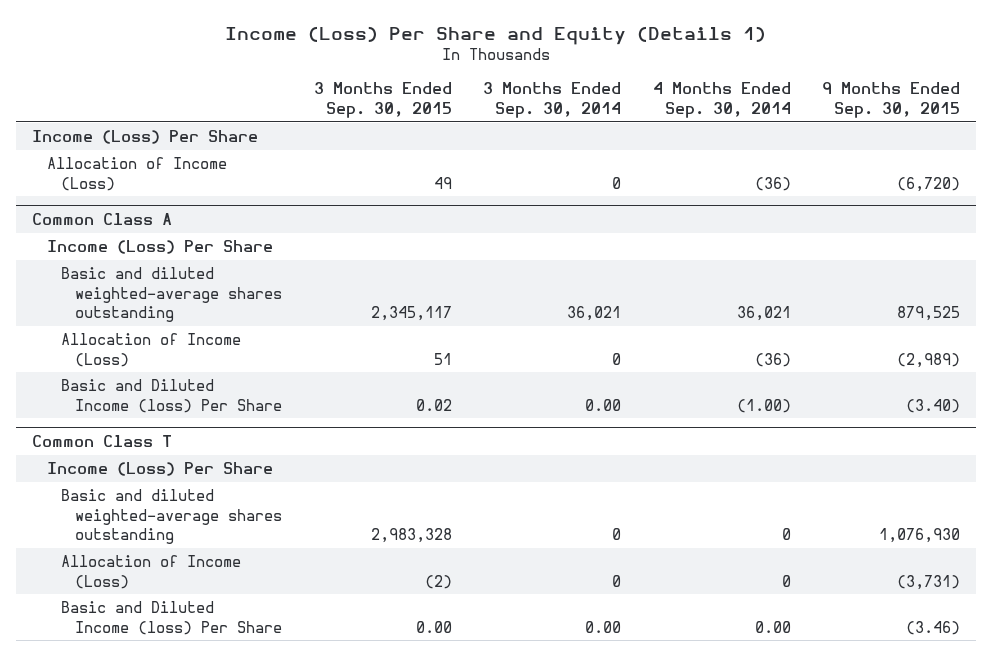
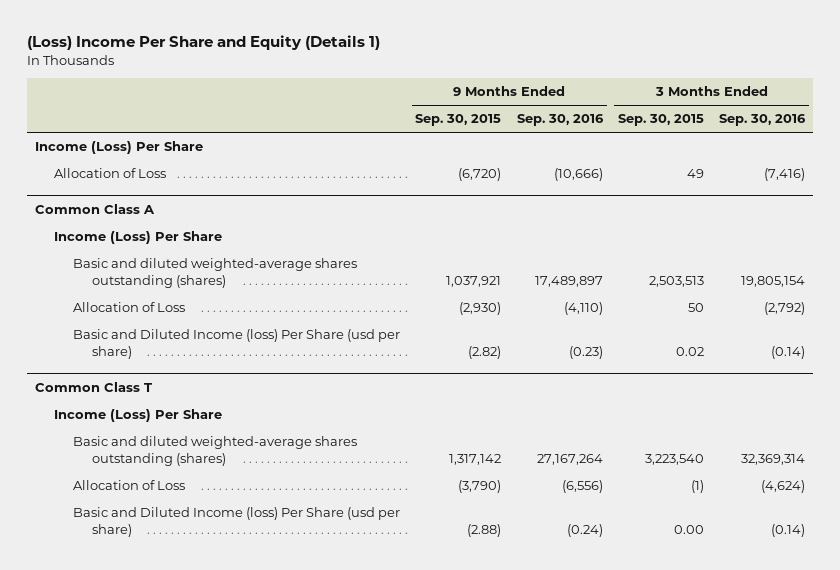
- Income (Loss) Per Share and Equity (Details 1)
+ (Loss) Income Per Share and Equity (Details 1)
- | 3 Months Ended Sep. 30, 2015 | 3 Months Ended Sep. 30, 2014 | 4 Months Ended Sep. 30, 2014 | 9 Months Ended Sep. 30, 2015
+ | 9 Months Ended Sep. 30, 2015 | 9 Months Ended Sep. 30, 2016 | 3 Months Ended Sep. 30, 2015 | 3 Months Ended Sep. 30, 2016
- Allocation of Income (Loss) | 49 | 0 | (36) | (6,720)
+ Allocation of Loss | (6,720) | (10,666) | 49 | (7,416)
@ Common Class A
- Basic and diluted weighted-average shares outstanding | 2,345,117 | 36,021 | 36,021 | 879,525
- Allocation of Income (Loss) | 51 | 0 | (36) | (2,989)
- Basic and Diluted Income (loss) Per Share | 0.02 | 0.00 | (1.00) | (3.40)
+ Basic and diluted weighted-average shares outstanding (shares) | 1,037,921 | 17,489,897 | 2,503,513 | 19,805,154
+ Allocation of Loss | (2,930) | (4,110) | 50 | (2,792)
+ Basic and Diluted Income (loss) Per Share (usd per share) | (2.82) | (0.23) | 0.02 | (0.14)
@ Common Class T
- Basic and diluted weighted-average shares outstanding | 2,983,328 | 0 | 0 | 1,076,930
- Allocation of Income (Loss) | (2) | 0 | 0 | (3,731)
- Basic and Diluted Income (loss) Per Share | 0.00 | 0.00 | 0.00 | (3.46)
+ Basic and diluted weighted-average shares outstanding (shares) | 1,317,142 | 27,167,264 | 3,223,540 | 32,369,314
+ Allocation of Loss | (3,790) | (6,556) | (1) | (4,624)
+ Basic and Diluted Income (loss) Per Share (usd per share) | (2.88) | (0.24) | 0.00 | (0.14)

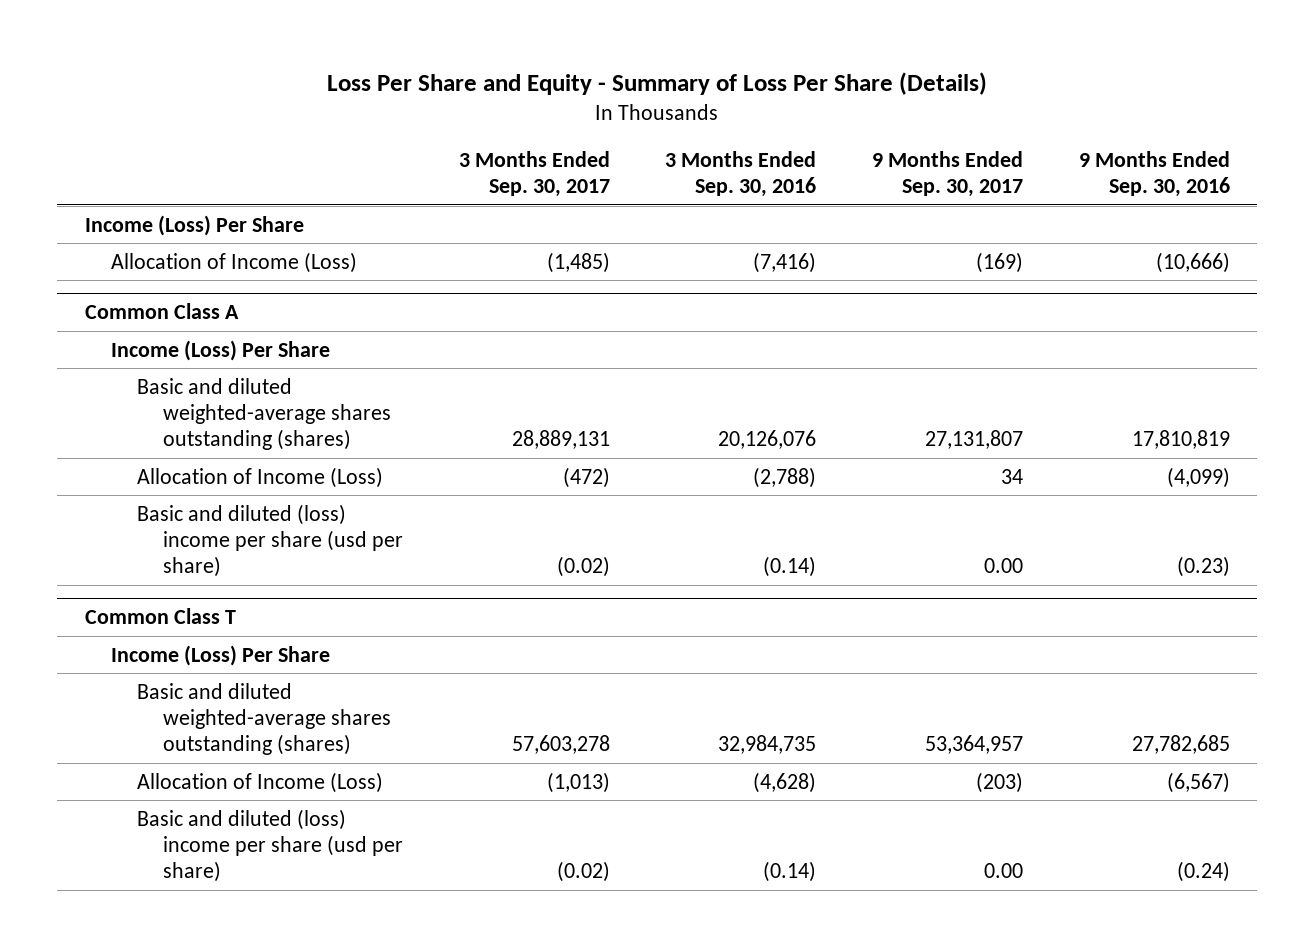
- (Loss) Income Per Share and Equity (Details 1)
+ Loss Per Share and Equity - Summary of Loss Per Share (Details)
- | 9 Months Ended Sep. 30, 2015 | 9 Months Ended Sep. 30, 2016 | 3 Months Ended Sep. 30, 2015 | 3 Months Ended Sep. 30, 2016
+ | 3 Months Ended Sep. 30, 2017 | 3 Months Ended Sep. 30, 2016 | 9 Months Ended Sep. 30, 2017 | 9 Months Ended Sep. 30, 2016
- Allocation of Loss | (6,720) | (10,666) | 49 | (7,416)
+ Allocation of Income (Loss) | (1,485) | (7,416) | (169) | (10,666)
@ Common Class A
- Basic and diluted weighted-average shares outstanding (shares) | 1,037,921 | 17,489,897 | 2,503,513 | 19,805,154
- Allocation of Loss | (2,930) | (4,110) | 50 | (2,792)
- Basic and Diluted Income (loss) Per Share (usd per share) | (2.82) | (0.23) | 0.02 | (0.14)
+ Basic and diluted weighted-average shares outstanding (shares) | 28,889,131 | 20,126,076 | 27,131,807 | 17,810,819
+ Allocation of Income (Loss) | (472) | (2,788) | 34 | (4,099)
+ Basic and diluted (loss) income per share (usd per share) | (0.02) | (0.14) | 0.00 | (0.23)
@ Common Class T
- Basic and diluted weighted-average shares outstanding (shares) | 1,317,142 | 27,167,264 | 3,223,540 | 32,369,314
- Allocation of Loss | (3,790) | (6,556) | (1) | (4,624)
- Basic and Diluted Income (loss) Per Share (usd per share) | (2.88) | (0.24) | 0.00 | (0.14)
+ Basic and diluted weighted-average shares outstanding (shares) | 57,603,278 | 32,984,735 | 53,364,957 | 27,782,685
+ Allocation of Income (Loss) | (1,013) | (4,628) | (203) | (6,567)
+ Basic and diluted (loss) income per share (usd per share) | (0.02) | (0.14) | 0.00 | (0.24)

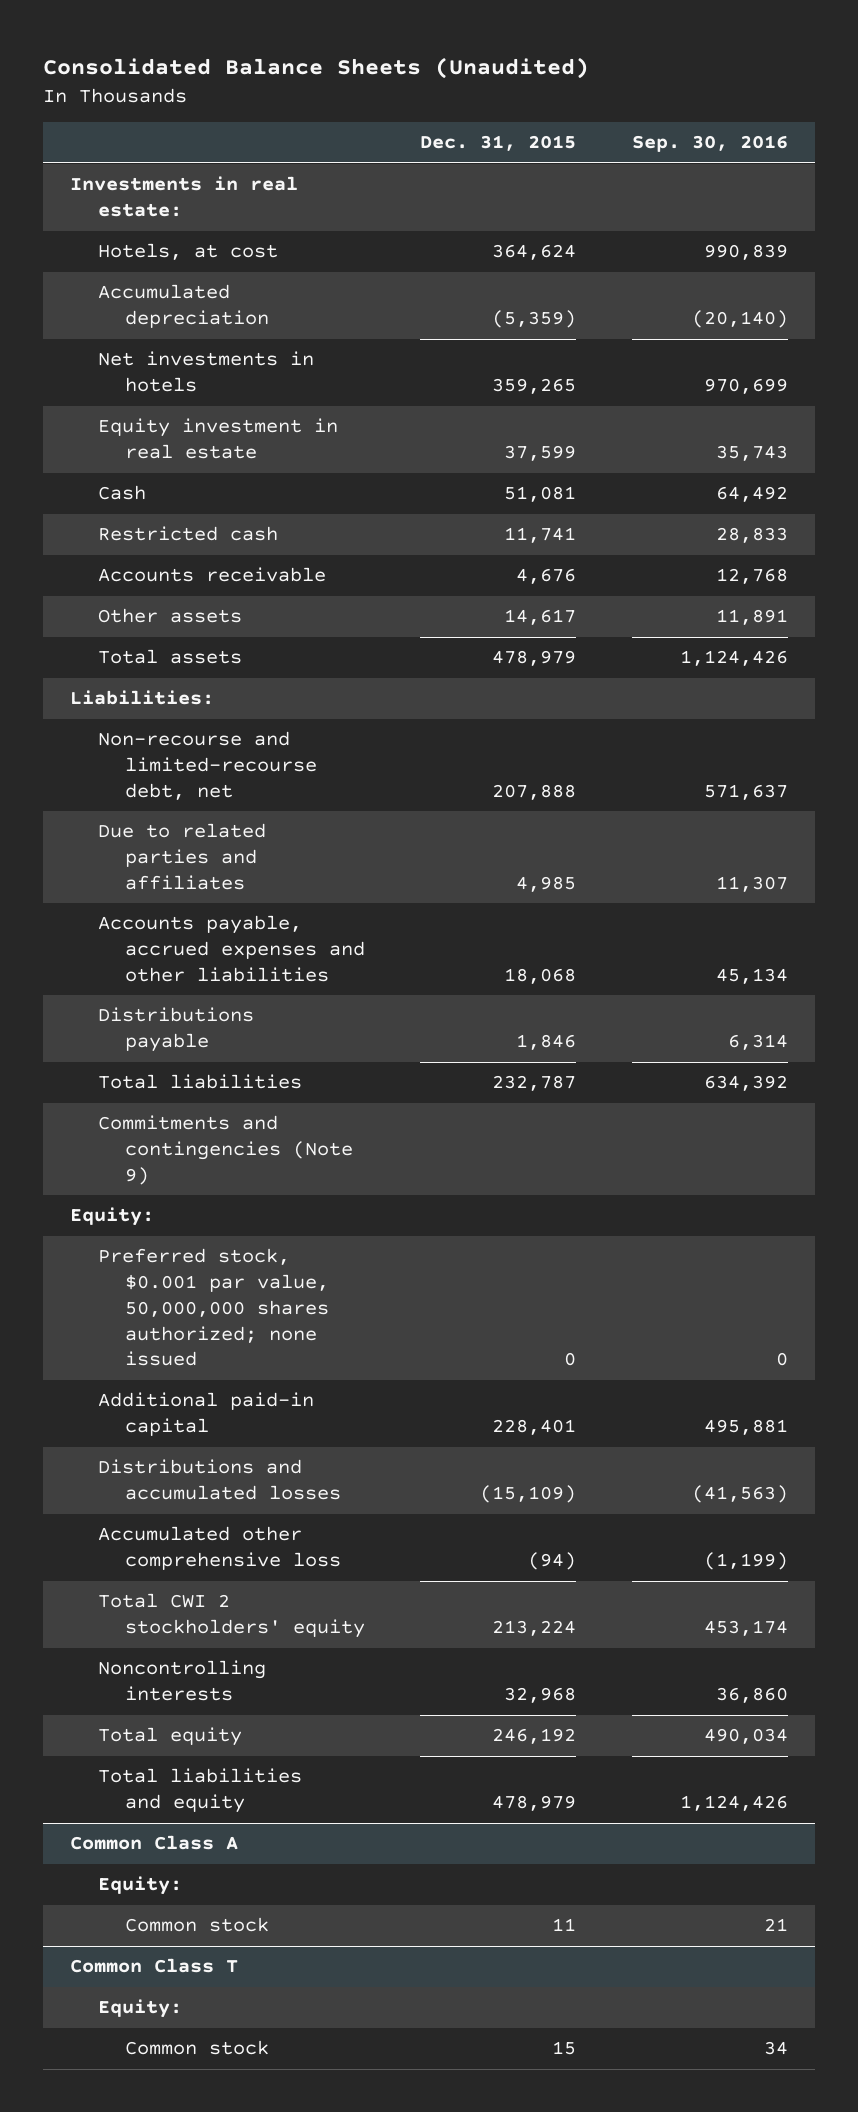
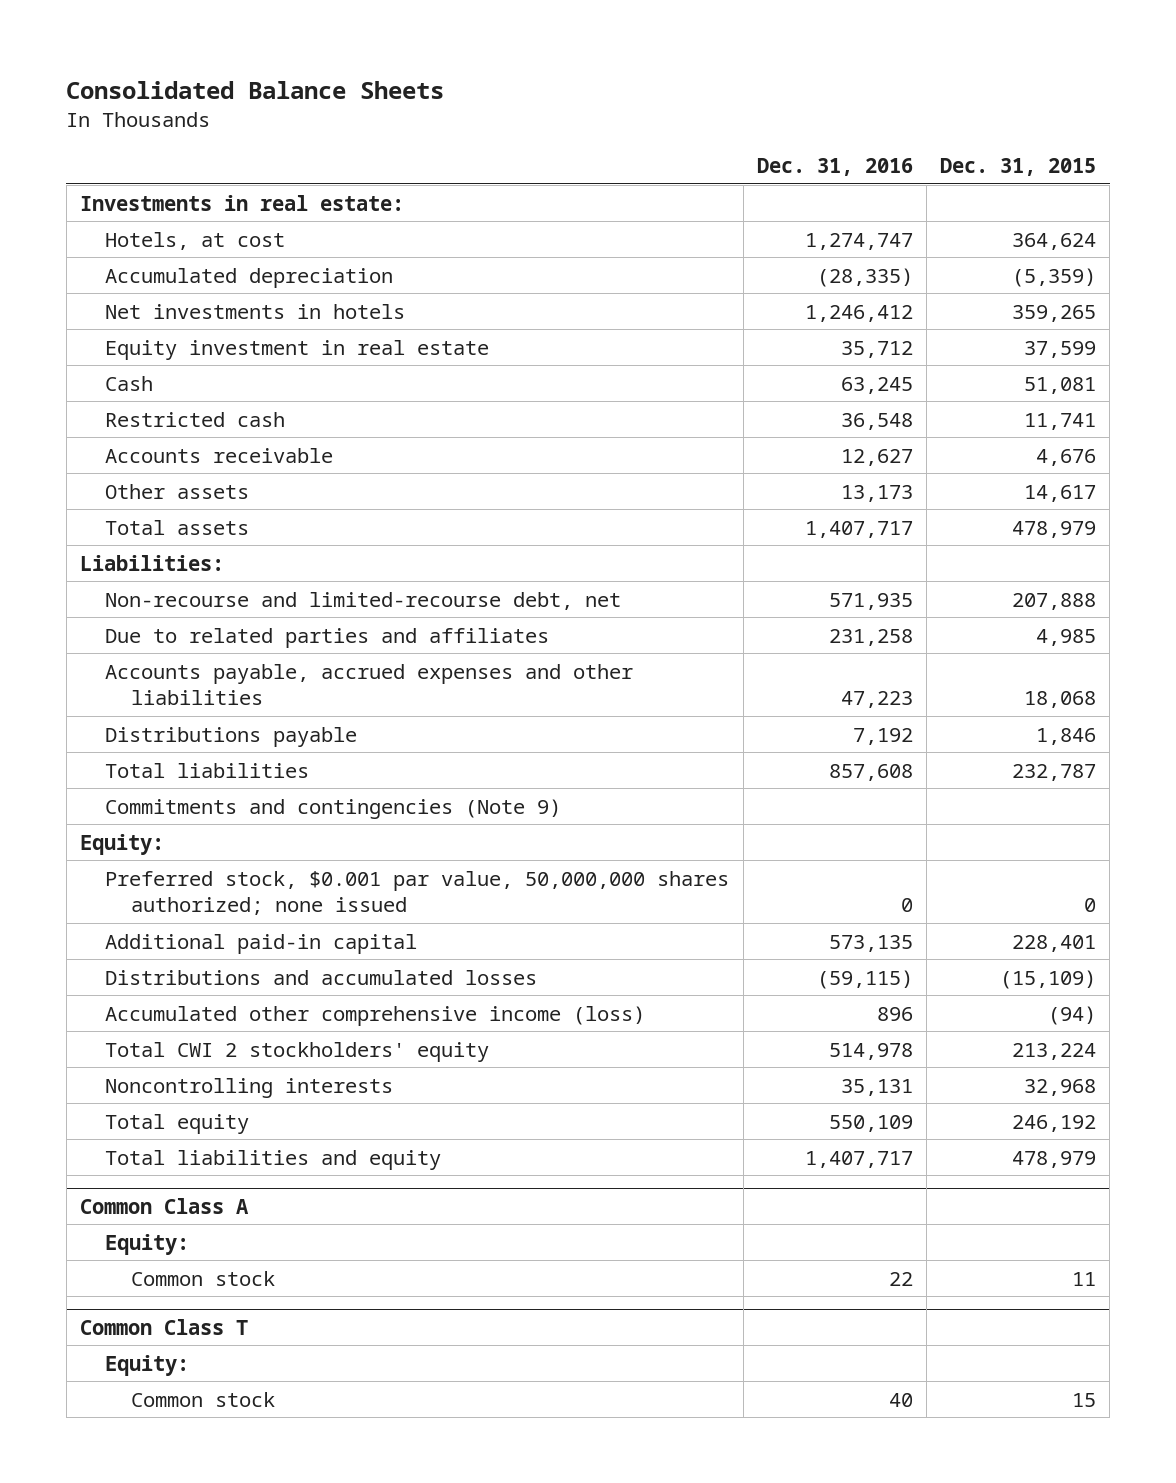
- Consolidated Balance Sheets (Unaudited)
+ Consolidated Balance Sheets
- | Dec. 31, 2015 | Sep. 30, 2016
+ | Dec. 31, 2016 | Dec. 31, 2015
- Accumulated other comprehensive loss | (94) | (1,199)
+ Accumulated other comprehensive income (loss) | 896 | (94)

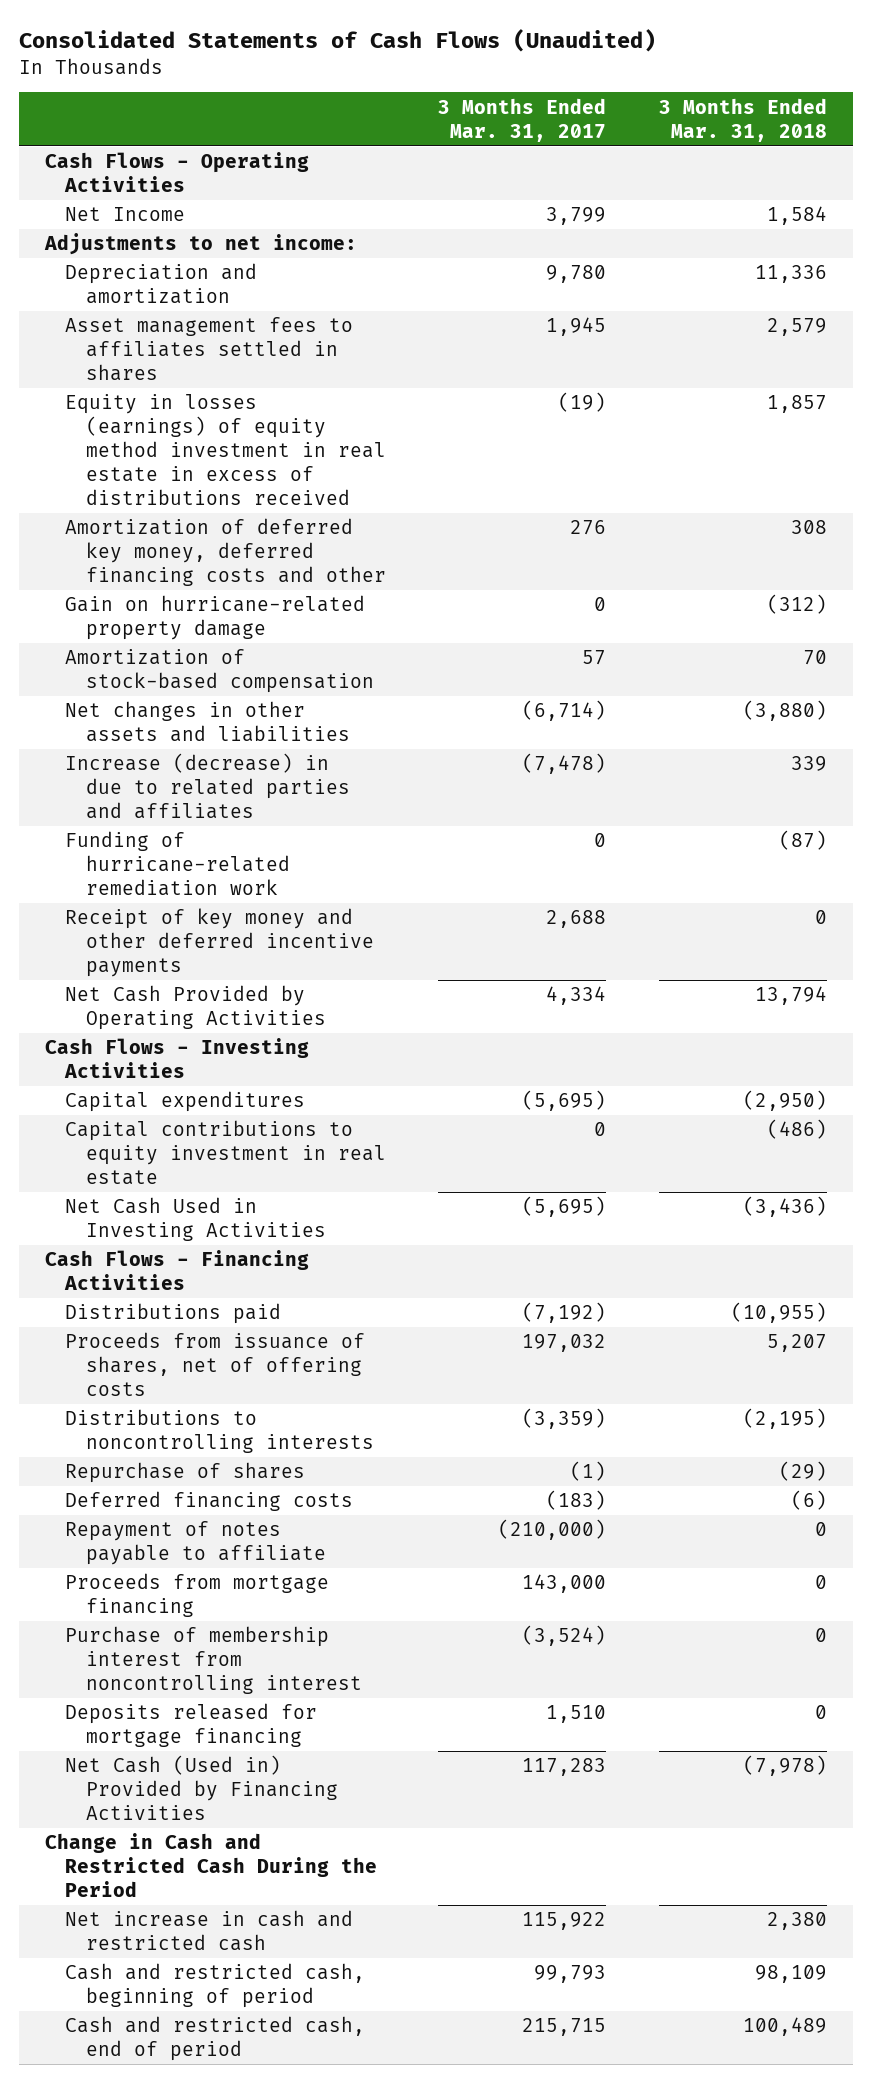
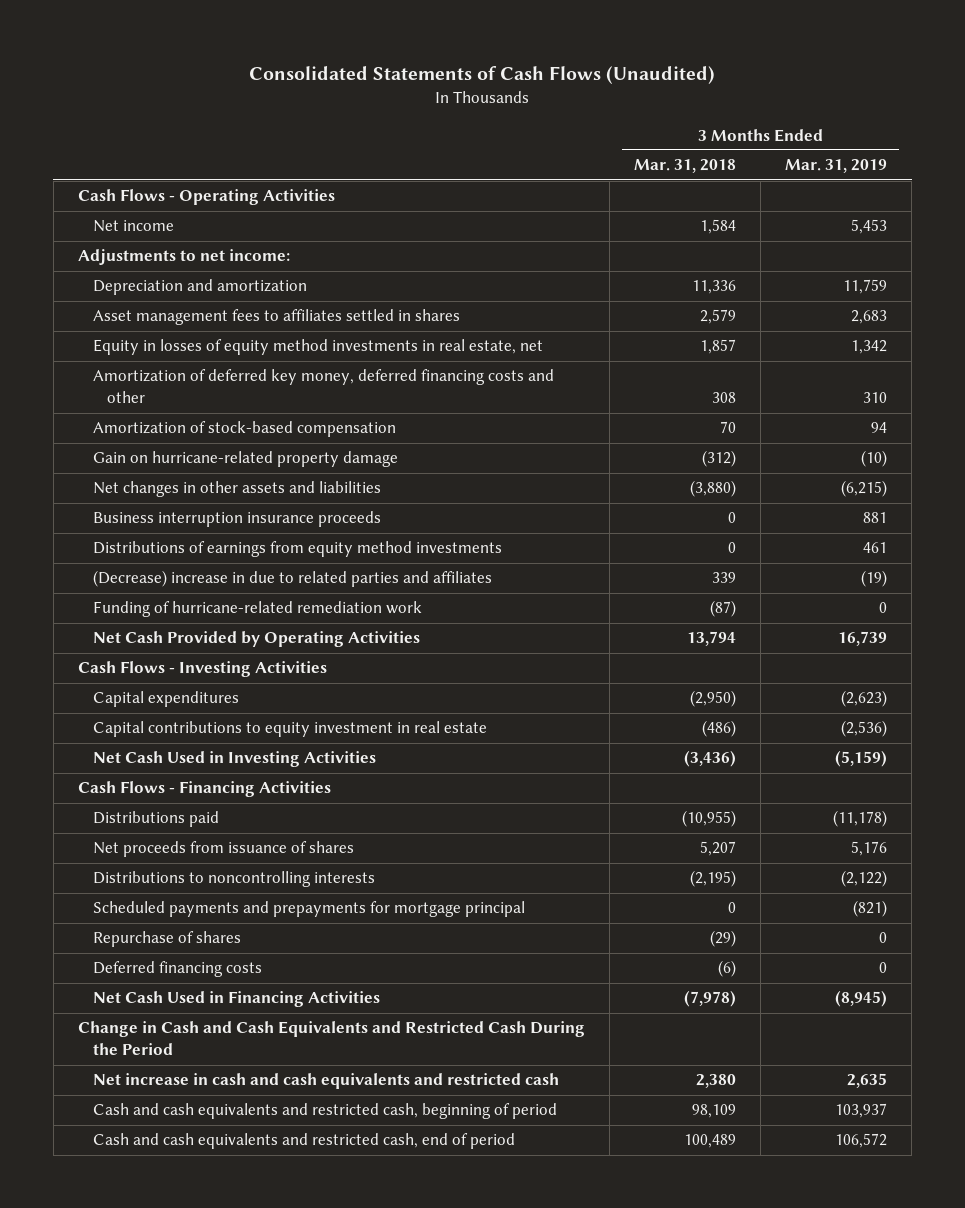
- | 3 Months Ended Mar. 31, 2017 | 3 Months Ended Mar. 31, 2018
+ | 3 Months Ended Mar. 31, 2018 | 3 Months Ended Mar. 31, 2019
- Net Income | 3,799 | 1,584
+ Net income | 1,584 | 5,453
- Equity in losses (earnings) of equity method investment in real estate in excess of distributions received | (19) | 1,857
+ Equity in losses of equity method investments in real estate, net | 1,857 | 1,342
moved down: Gain on hurricane-related property damage | (312) | (10)
- Increase (decrease) in due to related parties and affiliates | (7,478) | 339
+ Business interruption insurance proceeds | 0 | 881
+ Distributions of earnings from equity method investments | 0 | 461
+ (Decrease) increase in due to related parties and affiliates | 339 | (19)
- Receipt of key money and other deferred incentive payments | 2,688 | 0
- Proceeds from issuance of shares, net of offering costs | 197,032 | 5,207
+ Net proceeds from issuance of shares | 5,207 | 5,176
+ Scheduled payments and prepayments for mortgage principal | 0 | (821)
- Repayment of notes payable to affiliate | (210,000) | 0
- Proceeds from mortgage financing | 143,000 | 0
- Purchase of membership interest from noncontrolling interest | (3,524) | 0
- Deposits released for mortgage financing | 1,510 | 0
- Net Cash (Used in) Provided by Financing Activities | 117,283 | (7,978)
- Change in Cash and Restricted Cash During the Period
- Net increase in cash and restricted cash | 115,922 | 2,380
- Cash and restricted cash, beginning of period | 99,793 | 98,109
- Cash and restricted cash, end of period | 215,715 | 100,489
+ Net Cash Used in Financing Activities | (7,978) | (8,945)
+ Change in Cash and Cash Equivalents and Restricted Cash During the Period
+ Net increase in cash and cash equivalents and restricted cash | 2,380 | 2,635
+ Cash and cash equivalents and restricted cash, beginning of period | 98,109 | 103,937
+ Cash and cash equivalents and restricted cash, end of period | 100,489 | 106,572

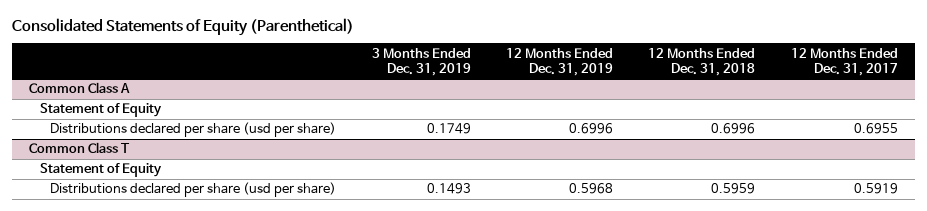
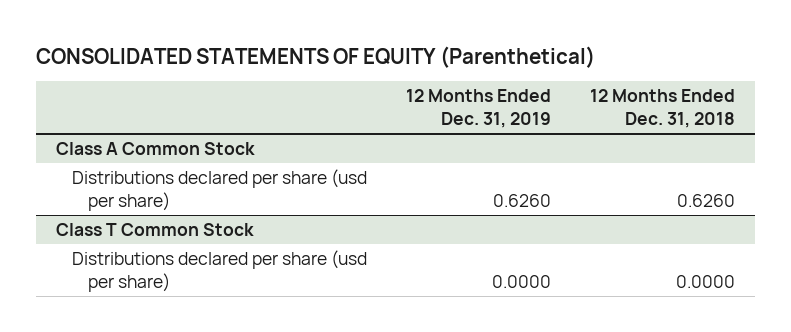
- Consolidated Statements of Equity (Parenthetical)
+ CONSOLIDATED STATEMENTS OF EQUITY (Parenthetical)
- | 3 Months Ended Dec. 31, 2019 | 12 Months Ended Dec. 31, 2019 | 12 Months Ended Dec. 31, 2018 | 12 Months Ended Dec. 31, 2017
+ | 12 Months Ended Dec. 31, 2019 | 12 Months Ended Dec. 31, 2018
- Common Class A
- Statement of Equity
- Distributions declared per share (usd per share) | 0.1749 | 0.6996 | 0.6996 | 0.6955
- Common Class T
- Statement of Equity
- Distributions declared per share (usd per share) | 0.1493 | 0.5968 | 0.5959 | 0.5919
+ Class A Common Stock
+ Distributions declared per share (usd per share) | 0.6260 | 0.6260
+ Class T Common Stock
+ Distributions declared per share (usd per share) | 0.0000 | 0.0000

